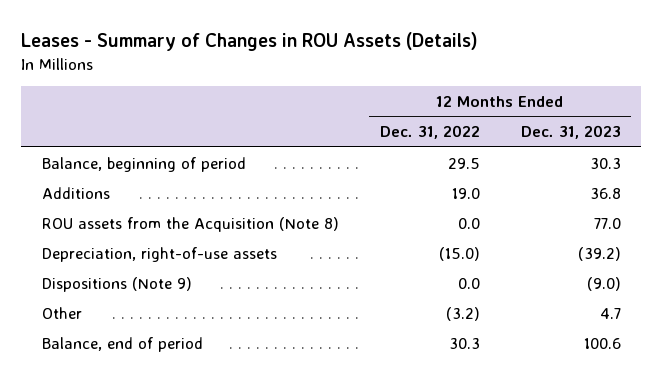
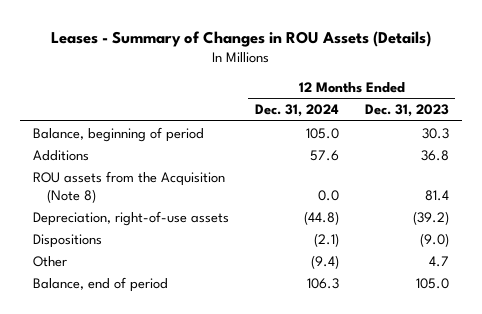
- | 12 Months Ended Dec. 31, 2022 | 12 Months Ended Dec. 31, 2023
+ | 12 Months Ended Dec. 31, 2024 | 12 Months Ended Dec. 31, 2023
- ROU assets from the Acquisition (Note 8) | 0.0 | 77.0
+ ROU assets from the Acquisition (Note 8) | 0.0 | 81.4
- Dispositions (Note 9) | 0.0 | (9.0)
+ Dispositions | (2.1) | (9.0)
- Balance, end of period | 30.3 | 100.6
+ Balance, end of period | 106.3 | 105.0

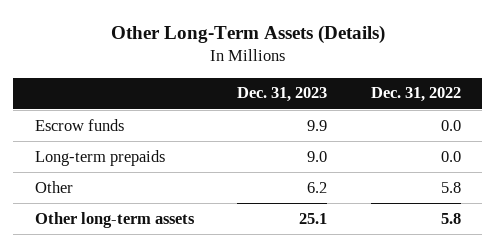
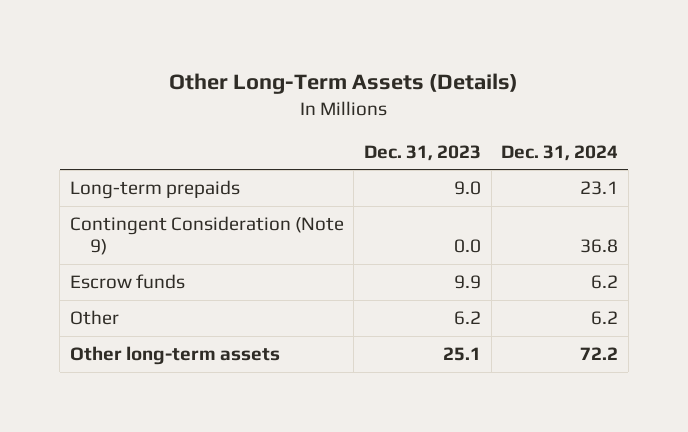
- | Dec. 31, 2023 | Dec. 31, 2022
+ | Dec. 31, 2023 | Dec. 31, 2024
+ Contingent Consideration (Note 9) | 0.0 | 36.8
moved down: Escrow funds | 9.9 | 6.2

